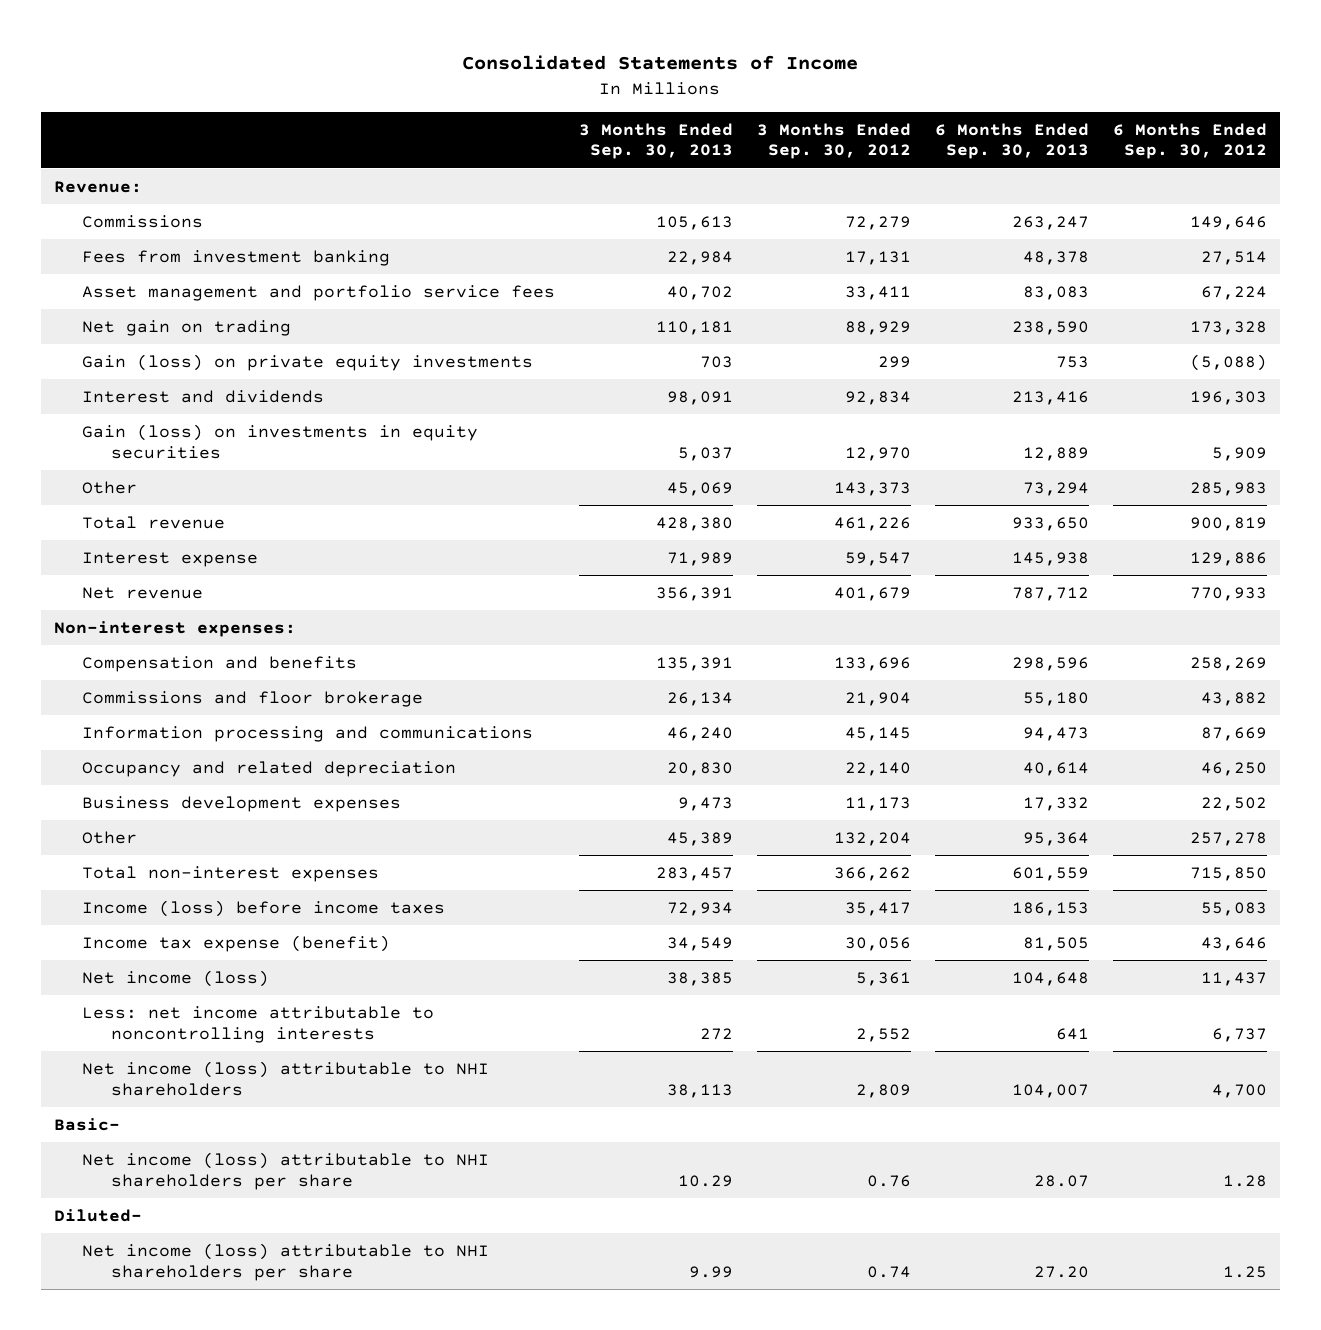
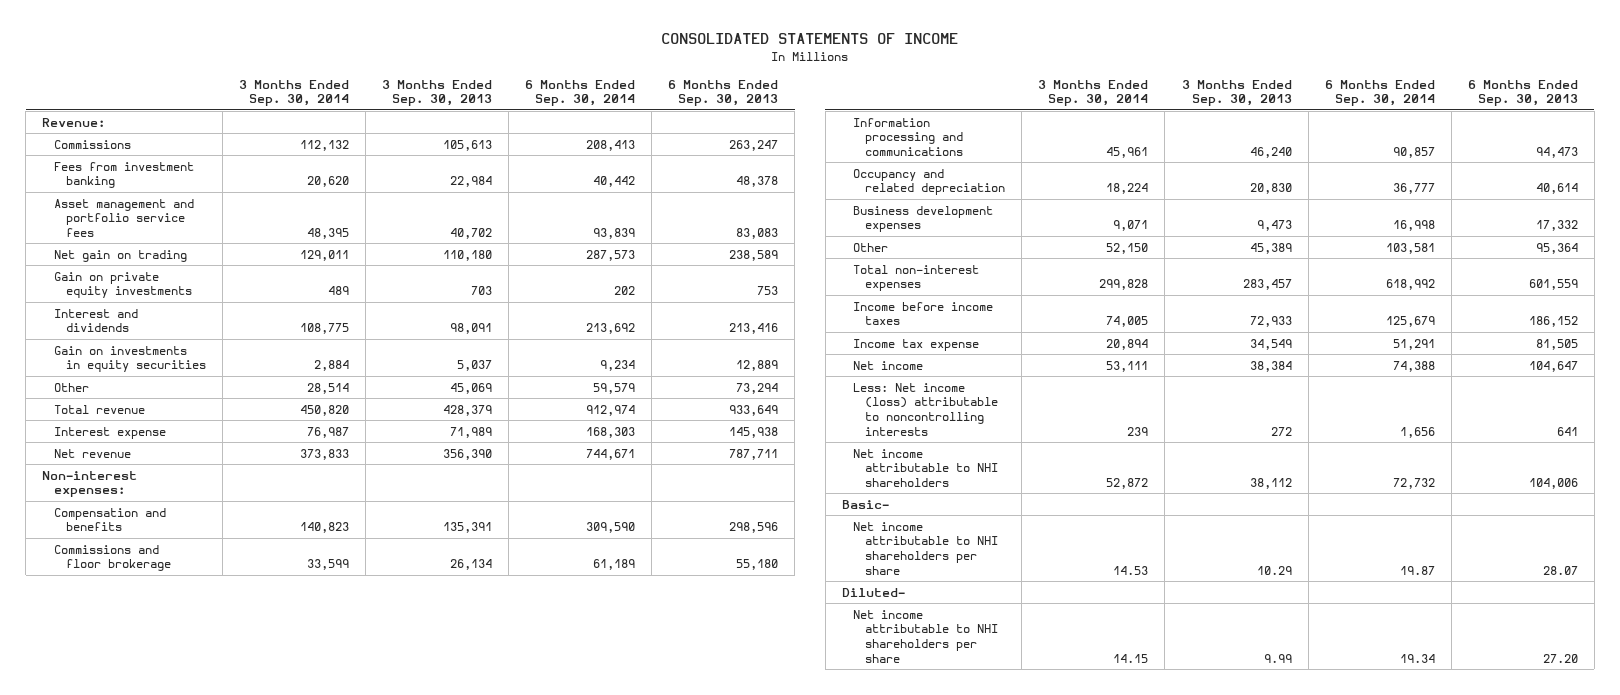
- Consolidated Statements of Income
+ CONSOLIDATED STATEMENTS OF INCOME
- | 3 Months Ended Sep. 30, 2013 | 3 Months Ended Sep. 30, 2012 | 6 Months Ended Sep. 30, 2013 | 6 Months Ended Sep. 30, 2012
+ | 3 Months Ended Sep. 30, 2014 | 3 Months Ended Sep. 30, 2013 | 6 Months Ended Sep. 30, 2014 | 6 Months Ended Sep. 30, 2013
- Net gain on trading | 110,181 | 88,929 | 238,590 | 173,328
- Gain (loss) on private equity investments | 703 | 299 | 753 | (5,088)
+ Net gain on trading | 129,011 | 110,180 | 287,573 | 238,589
+ Gain on private equity investments | 489 | 703 | 202 | 753
- Gain (loss) on investments in equity securities | 5,037 | 12,970 | 12,889 | 5,909
+ Gain on investments in equity securities | 2,884 | 5,037 | 9,234 | 12,889
- Total revenue | 428,380 | 461,226 | 933,650 | 900,819
+ Total revenue | 450,820 | 428,379 | 912,974 | 933,649
- Net revenue | 356,391 | 401,679 | 787,712 | 770,933
+ Net revenue | 373,833 | 356,390 | 744,671 | 787,711
- Income (loss) before income taxes | 72,934 | 35,417 | 186,153 | 55,083
- Income tax expense (benefit) | 34,549 | 30,056 | 81,505 | 43,646
- Net income (loss) | 38,385 | 5,361 | 104,648 | 11,437
- Less: net income attributable to noncontrolling interests | 272 | 2,552 | 641 | 6,737
- Net income (loss) attributable to NHI shareholders | 38,113 | 2,809 | 104,007 | 4,700
+ Income before income taxes | 74,005 | 72,933 | 125,679 | 186,152
+ Income tax expense | 20,894 | 34,549 | 51,291 | 81,505
+ Net income | 53,111 | 38,384 | 74,388 | 104,647
+ Less: Net income (loss) attributable to noncontrolling interests | 239 | 272 | 1,656 | 641
+ Net income attributable to NHI shareholders | 52,872 | 38,112 | 72,732 | 104,006
- Net income (loss) attributable to NHI shareholders per share | 10.29 | 0.76 | 28.07 | 1.28
+ Net income attributable to NHI shareholders per share | 14.53 | 10.29 | 19.87 | 28.07
- Net income (loss) attributable to NHI shareholders per share | 9.99 | 0.74 | 27.20 | 1.25
+ Net income attributable to NHI shareholders per share | 14.15 | 9.99 | 19.34 | 27.20

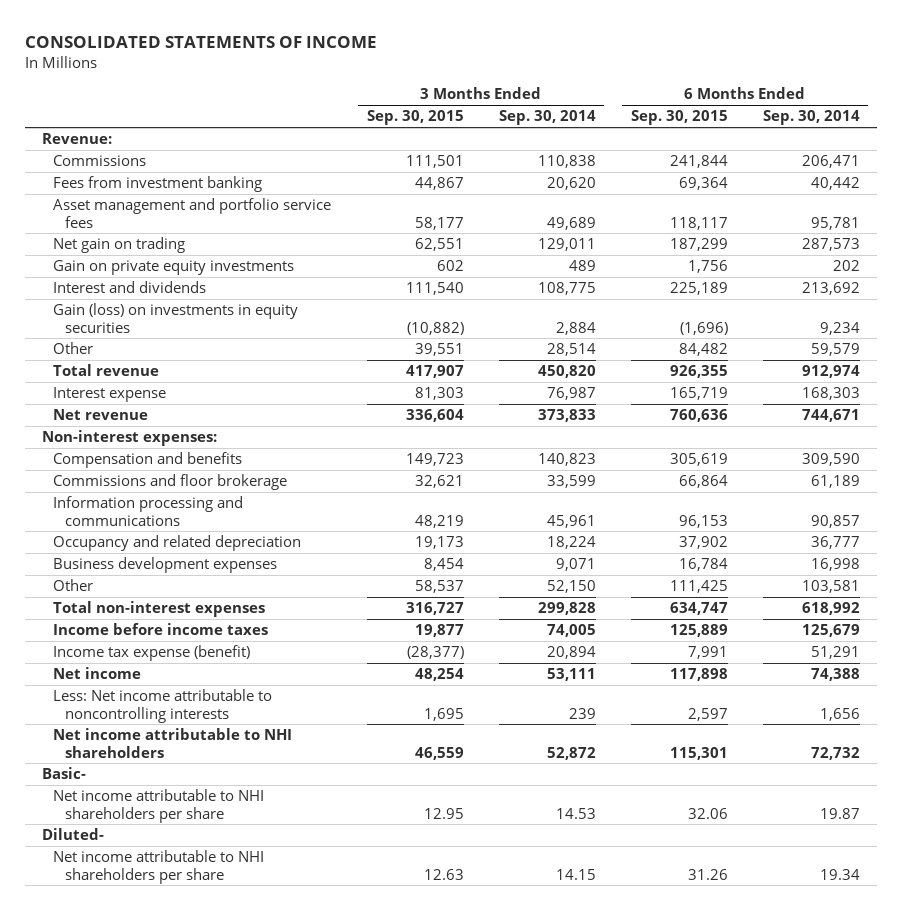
- | 3 Months Ended Sep. 30, 2014 | 3 Months Ended Sep. 30, 2013 | 6 Months Ended Sep. 30, 2014 | 6 Months Ended Sep. 30, 2013
+ | 3 Months Ended Sep. 30, 2015 | 3 Months Ended Sep. 30, 2014 | 6 Months Ended Sep. 30, 2015 | 6 Months Ended Sep. 30, 2014
- Commissions | 112,132 | 105,613 | 208,413 | 263,247
+ Commissions | 111,501 | 110,838 | 241,844 | 206,471
- Asset management and portfolio service fees | 48,395 | 40,702 | 93,839 | 83,083
+ Asset management and portfolio service fees | 58,177 | 49,689 | 118,117 | 95,781
- Gain on investments in equity securities | 2,884 | 5,037 | 9,234 | 12,889
+ Gain (loss) on investments in equity securities | (10,882) | 2,884 | (1,696) | 9,234
- Income tax expense | 20,894 | 34,549 | 51,291 | 81,505
+ Income tax expense (benefit) | (28,377) | 20,894 | 7,991 | 51,291
- Less: Net income (loss) attributable to noncontrolling interests | 239 | 272 | 1,656 | 641
+ Less: Net income attributable to noncontrolling interests | 1,695 | 239 | 2,597 | 1,656

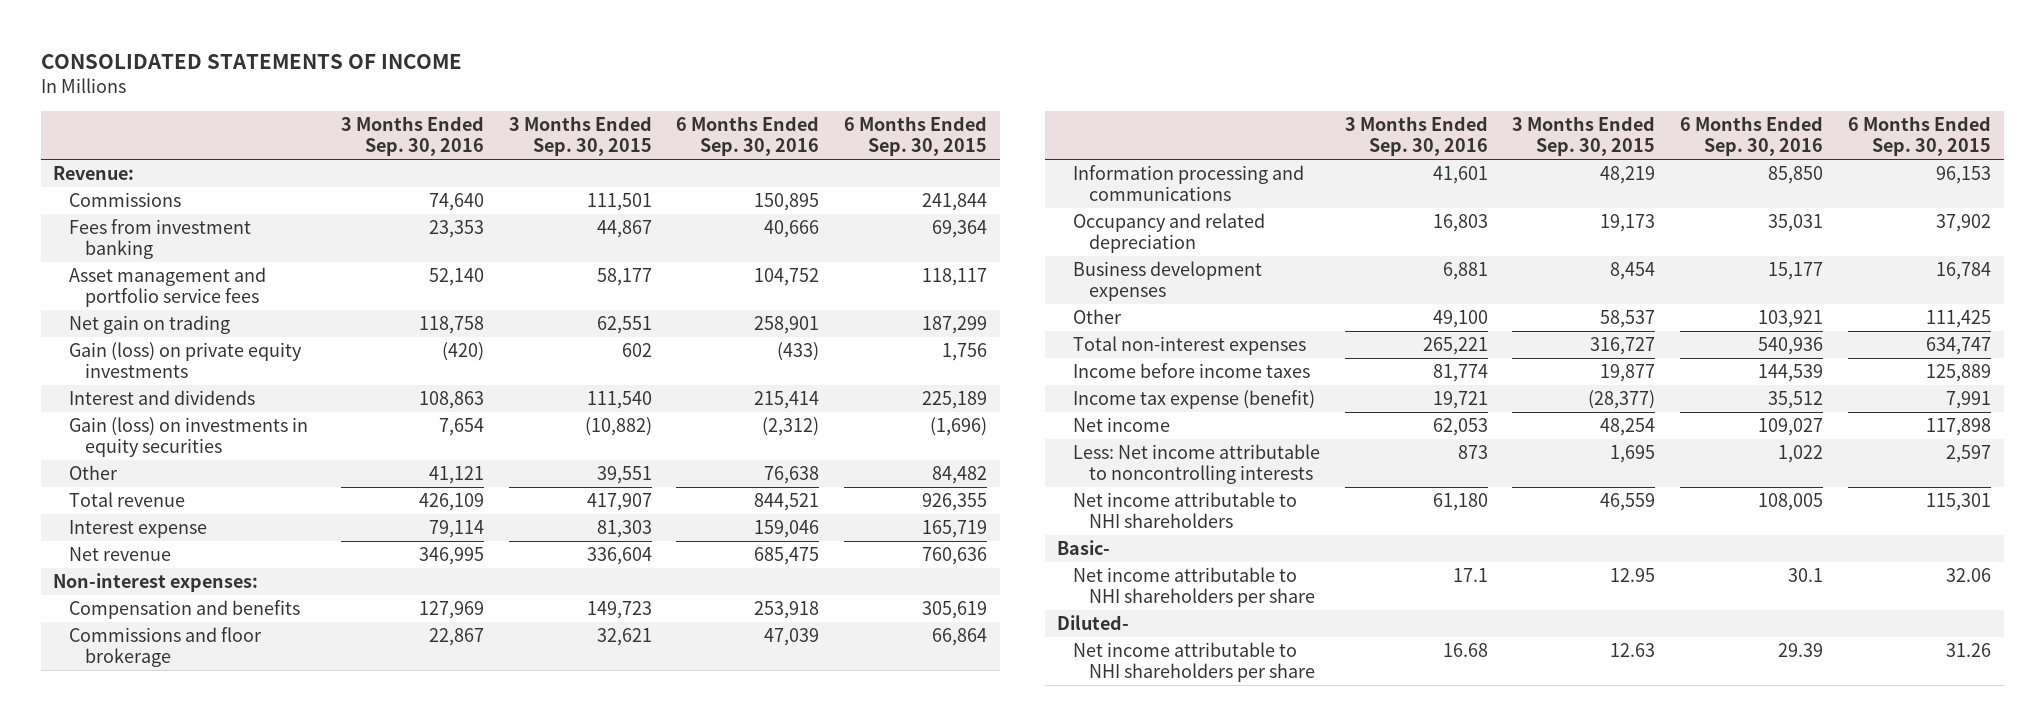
- | 3 Months Ended Sep. 30, 2015 | 3 Months Ended Sep. 30, 2014 | 6 Months Ended Sep. 30, 2015 | 6 Months Ended Sep. 30, 2014
+ | 3 Months Ended Sep. 30, 2016 | 3 Months Ended Sep. 30, 2015 | 6 Months Ended Sep. 30, 2016 | 6 Months Ended Sep. 30, 2015
- Gain on private equity investments | 602 | 489 | 1,756 | 202
+ Gain (loss) on private equity investments | (420) | 602 | (433) | 1,756

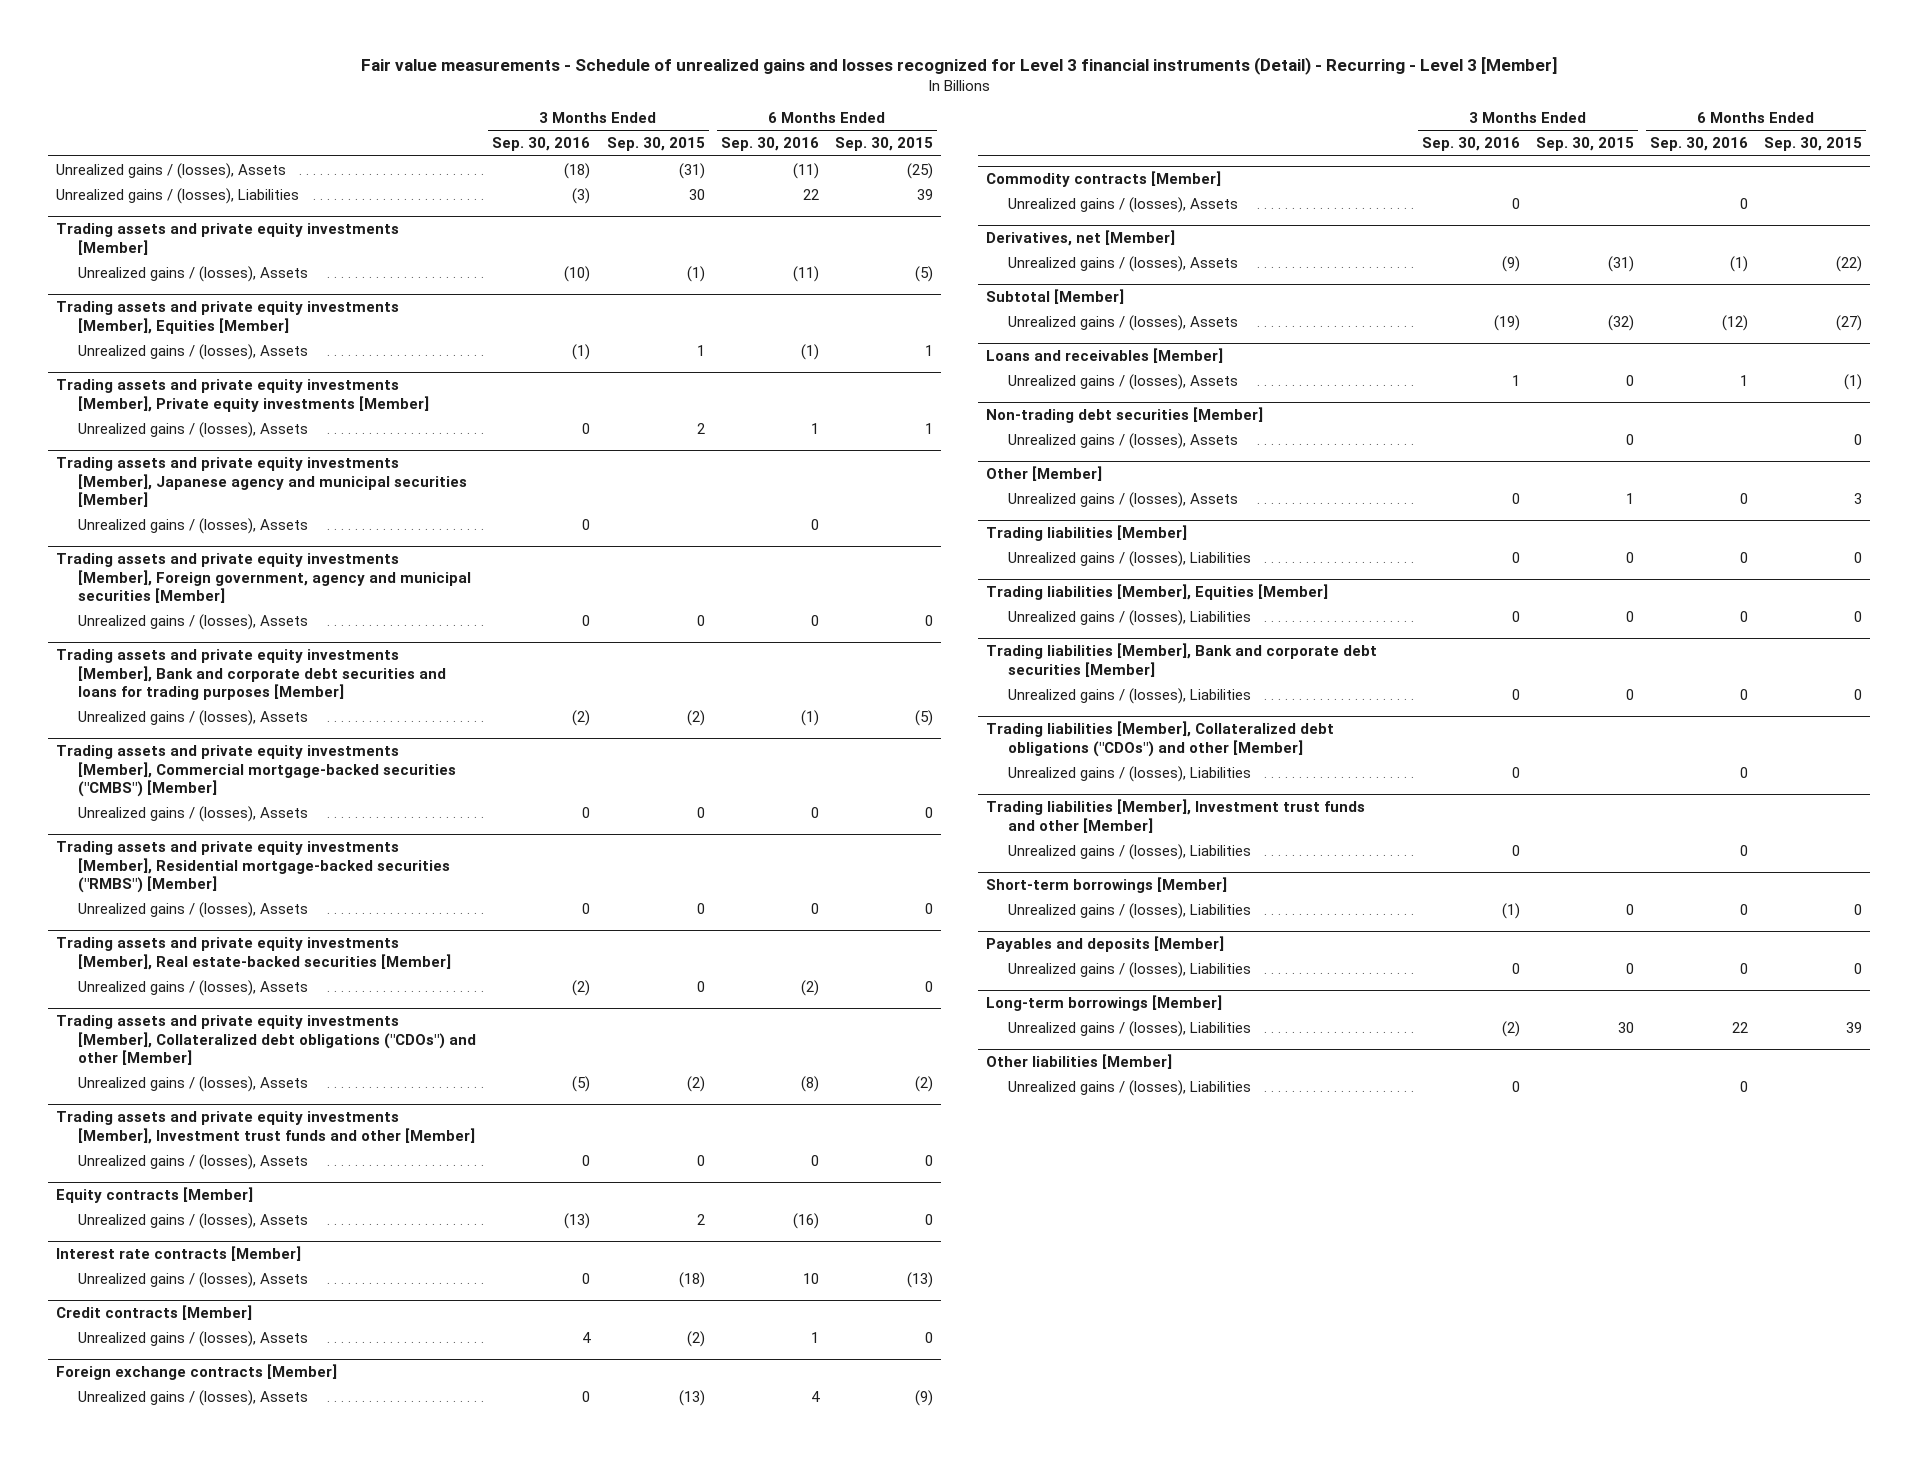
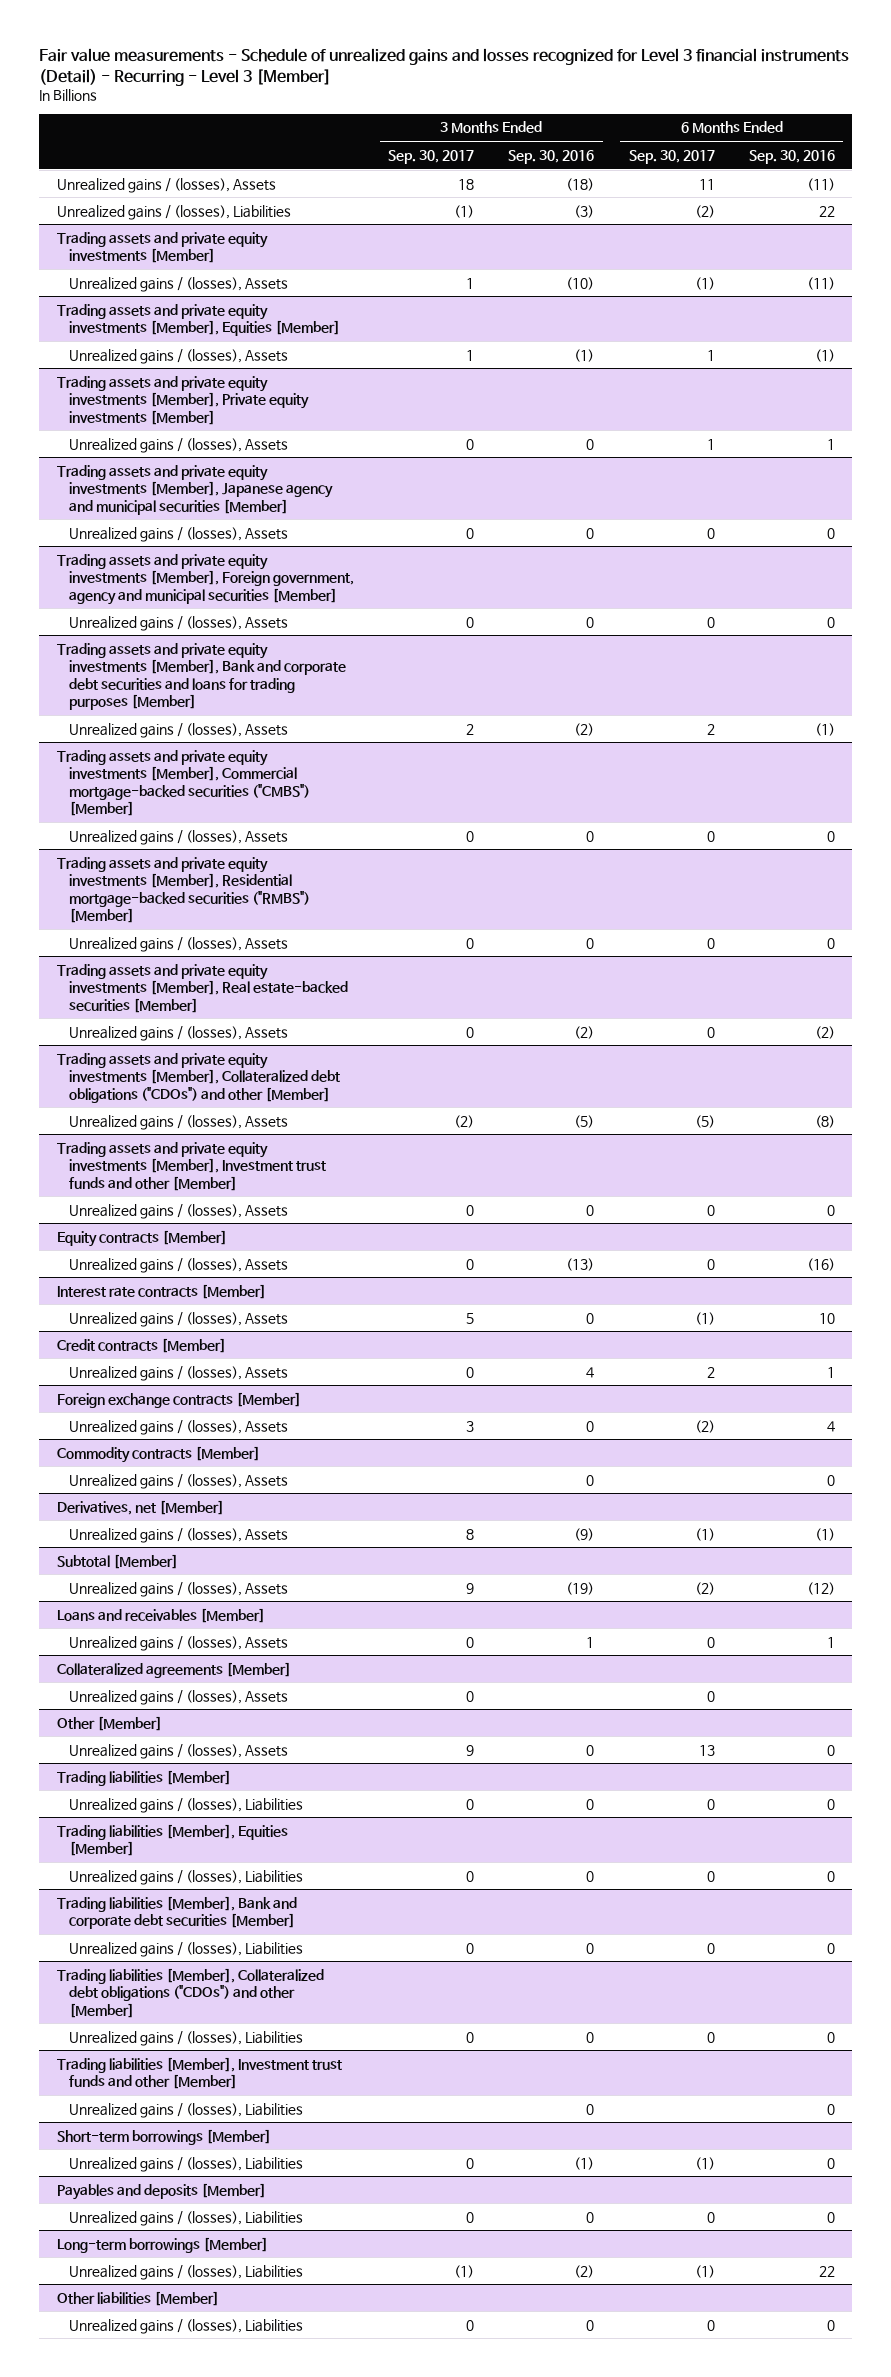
- | 3 Months Ended Sep. 30, 2016 | 3 Months Ended Sep. 30, 2015 | 6 Months Ended Sep. 30, 2016 | 6 Months Ended Sep. 30, 2015
+ | 3 Months Ended Sep. 30, 2017 | 3 Months Ended Sep. 30, 2016 | 6 Months Ended Sep. 30, 2017 | 6 Months Ended Sep. 30, 2016
- Non-trading debt securities [Member]
+ Collateralized agreements [Member]

